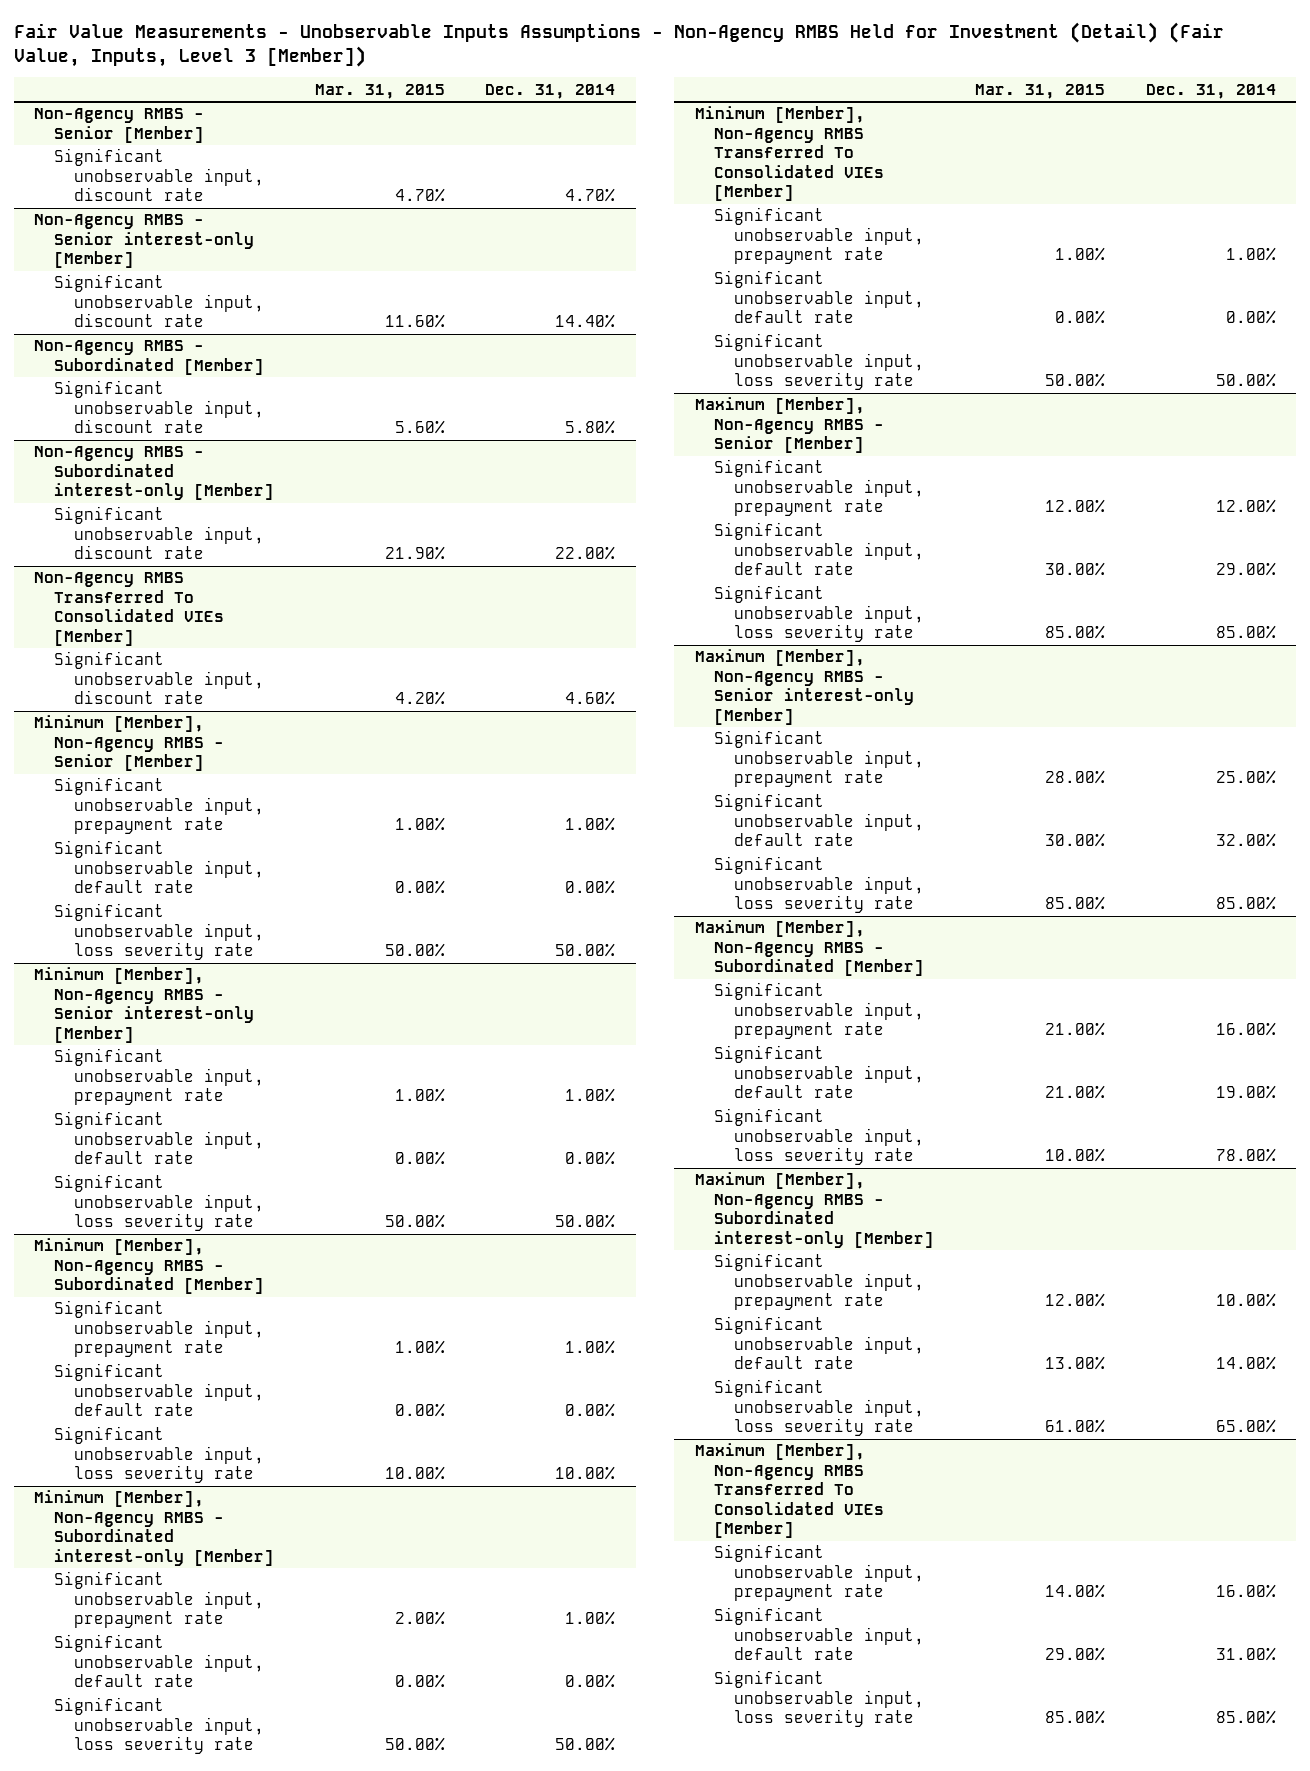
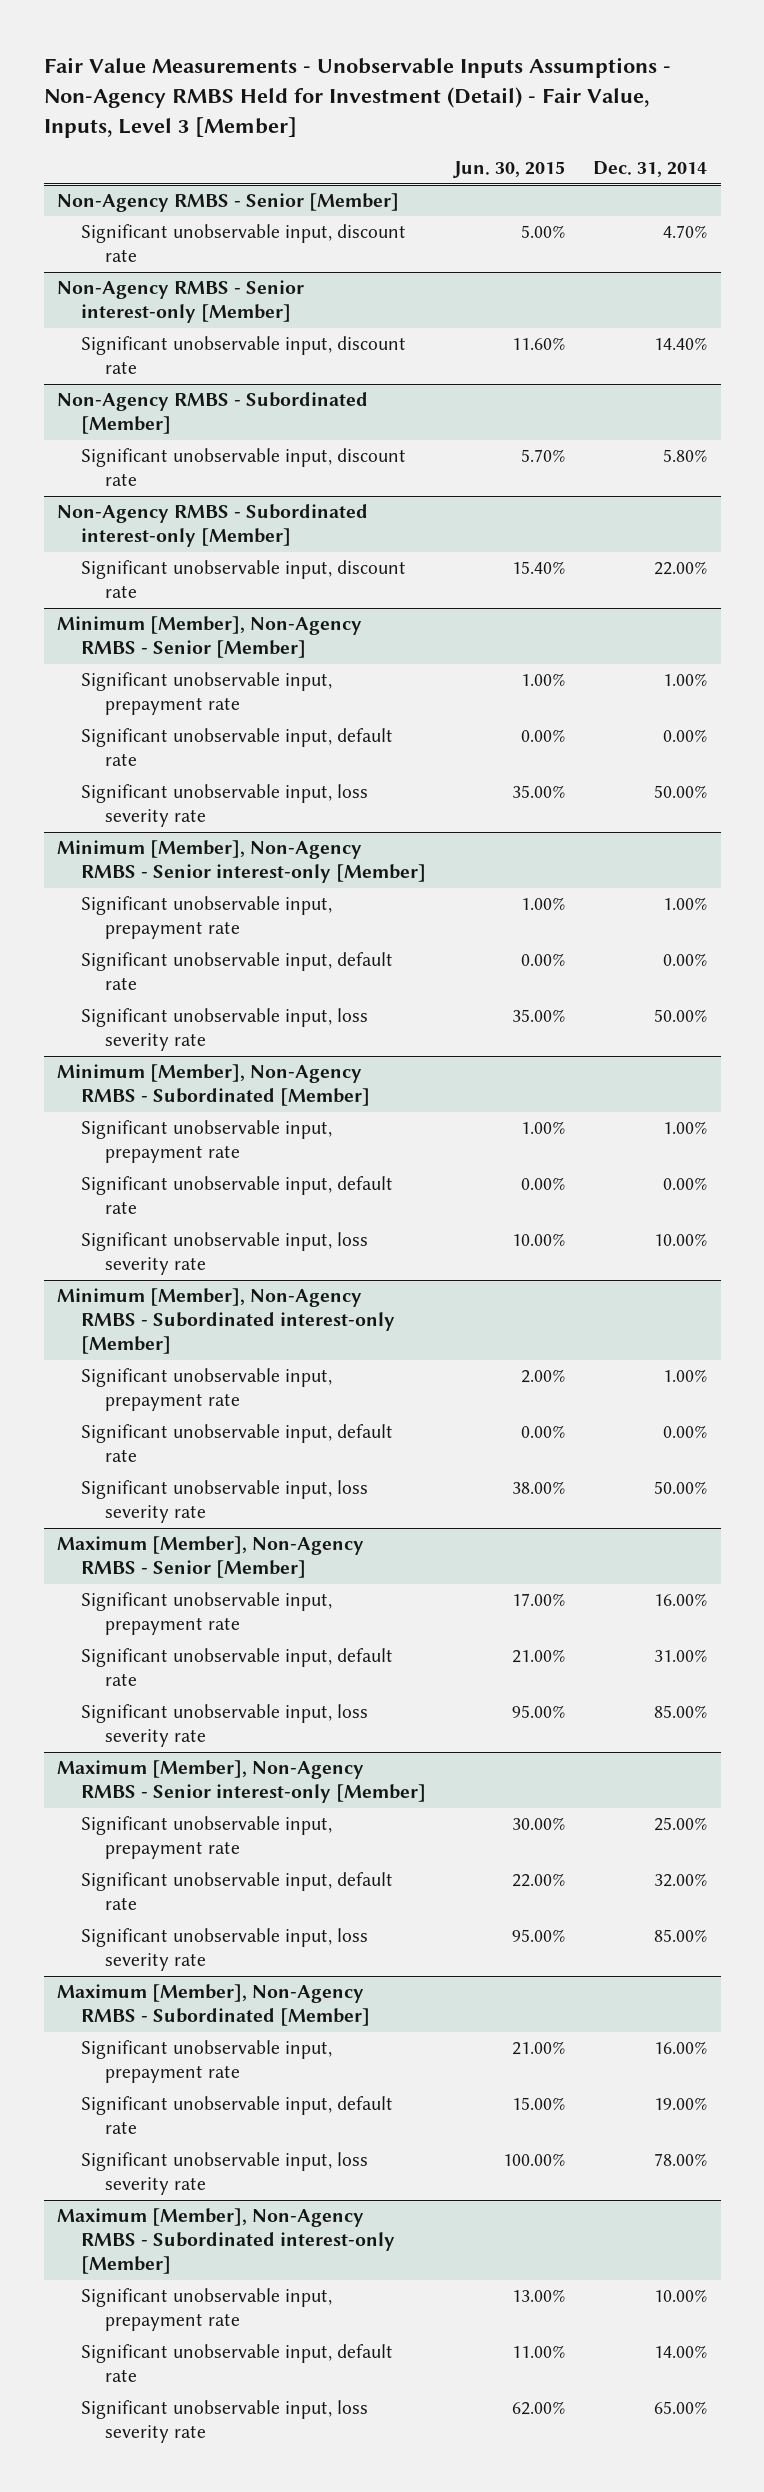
- Fair Value Measurements - Unobservable Inputs Assumptions - Non-Agency RMBS Held for Investment (Detail) (Fair Value, Inputs, Level 3 [Member])
+ Fair Value Measurements - Unobservable Inputs Assumptions - Non-Agency RMBS Held for Investment (Detail) - Fair Value, Inputs, Level 3 [Member]
- | Mar. 31, 2015 | Dec. 31, 2014
+ | Jun. 30, 2015 | Dec. 31, 2014
- Non-Agency RMBS Transferred To Consolidated VIEs [Member]
- Significant unobservable input, discount rate | 4.20% | 4.60%
- Minimum [Member], Non-Agency RMBS Transferred To Consolidated VIEs [Member]
- Significant unobservable input, prepayment rate | 1.00% | 1.00%
- Significant unobservable input, default rate | 0.00% | 0.00%
- Significant unobservable input, loss severity rate | 50.00% | 50.00%
@ Maximum [Member], Non-Agency RMBS - Senior [Member]
- Significant unobservable input, prepayment rate | 12.00% | 12.00%
- Significant unobservable input, default rate | 30.00% | 29.00%
+ Significant unobservable input, prepayment rate | 17.00% | 16.00%
+ Significant unobservable input, default rate | 21.00% | 31.00%
- Maximum [Member], Non-Agency RMBS Transferred To Consolidated VIEs [Member]
- Significant unobservable input, prepayment rate | 14.00% | 16.00%
- Significant unobservable input, default rate | 29.00% | 31.00%
- Significant unobservable input, loss severity rate | 85.00% | 85.00%

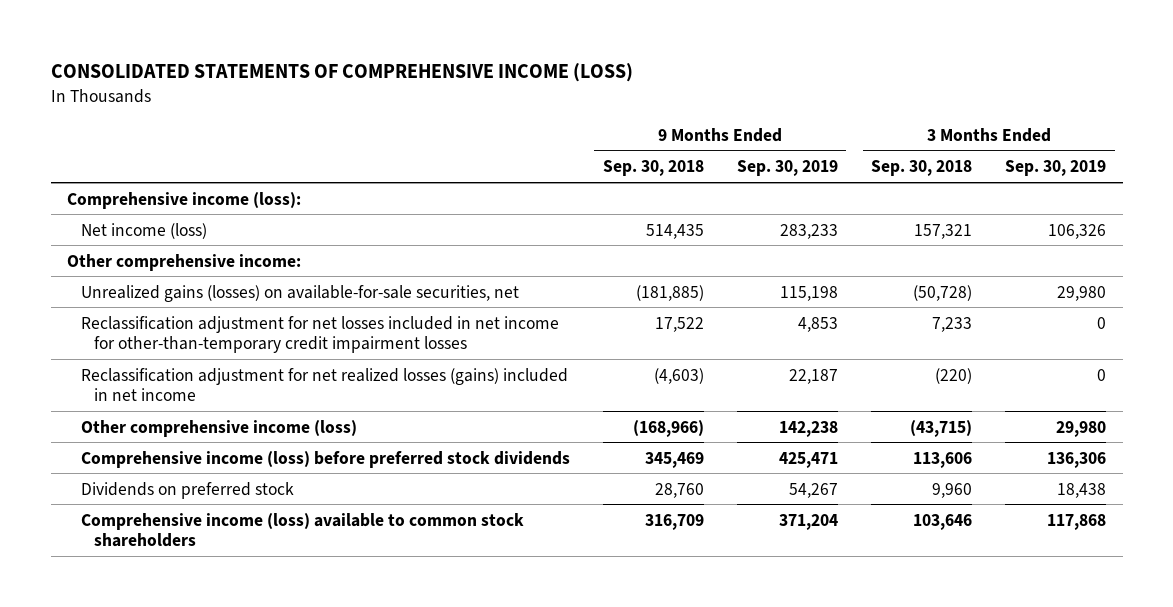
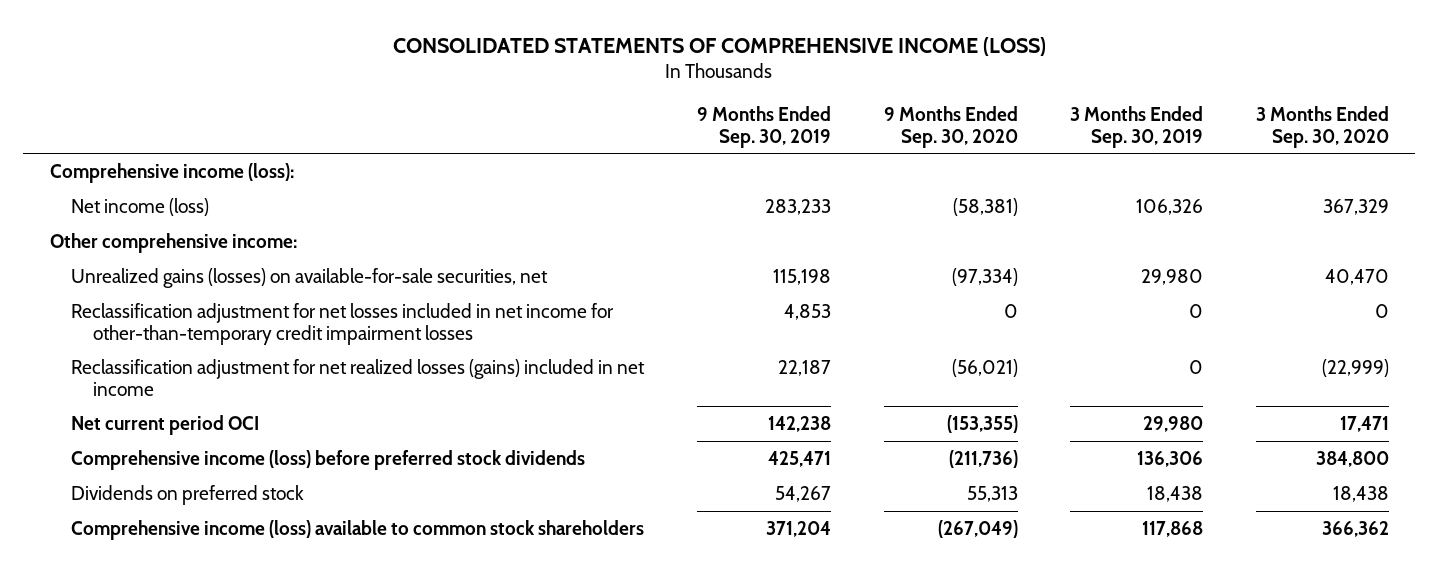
- | 9 Months Ended Sep. 30, 2018 | 9 Months Ended Sep. 30, 2019 | 3 Months Ended Sep. 30, 2018 | 3 Months Ended Sep. 30, 2019
+ | 9 Months Ended Sep. 30, 2019 | 9 Months Ended Sep. 30, 2020 | 3 Months Ended Sep. 30, 2019 | 3 Months Ended Sep. 30, 2020
- Other comprehensive income (loss) | (168,966) | 142,238 | (43,715) | 29,980
+ Net current period OCI | 142,238 | (153,355) | 29,980 | 17,471

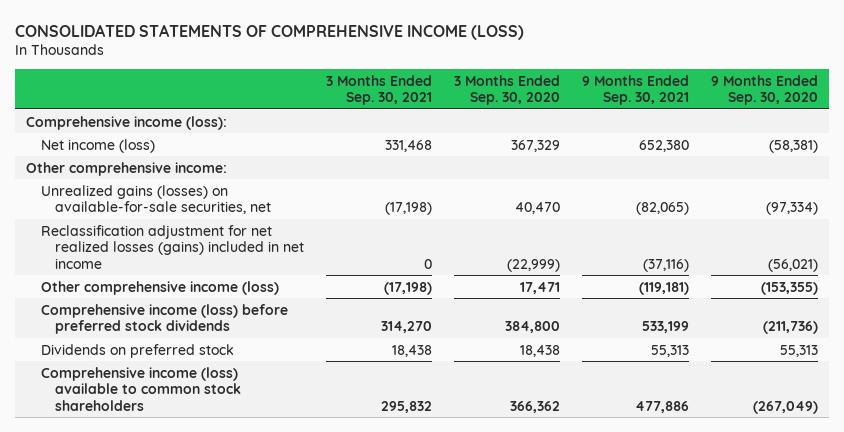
- | 9 Months Ended Sep. 30, 2019 | 9 Months Ended Sep. 30, 2020 | 3 Months Ended Sep. 30, 2019 | 3 Months Ended Sep. 30, 2020
+ | 3 Months Ended Sep. 30, 2021 | 3 Months Ended Sep. 30, 2020 | 9 Months Ended Sep. 30, 2021 | 9 Months Ended Sep. 30, 2020
- Reclassification adjustment for net losses included in net income for other-than-temporary credit impairment losses | 4,853 | 0 | 0 | 0
- Net current period OCI | 142,238 | (153,355) | 29,980 | 17,471
+ Other comprehensive income (loss) | (17,198) | 17,471 | (119,181) | (153,355)

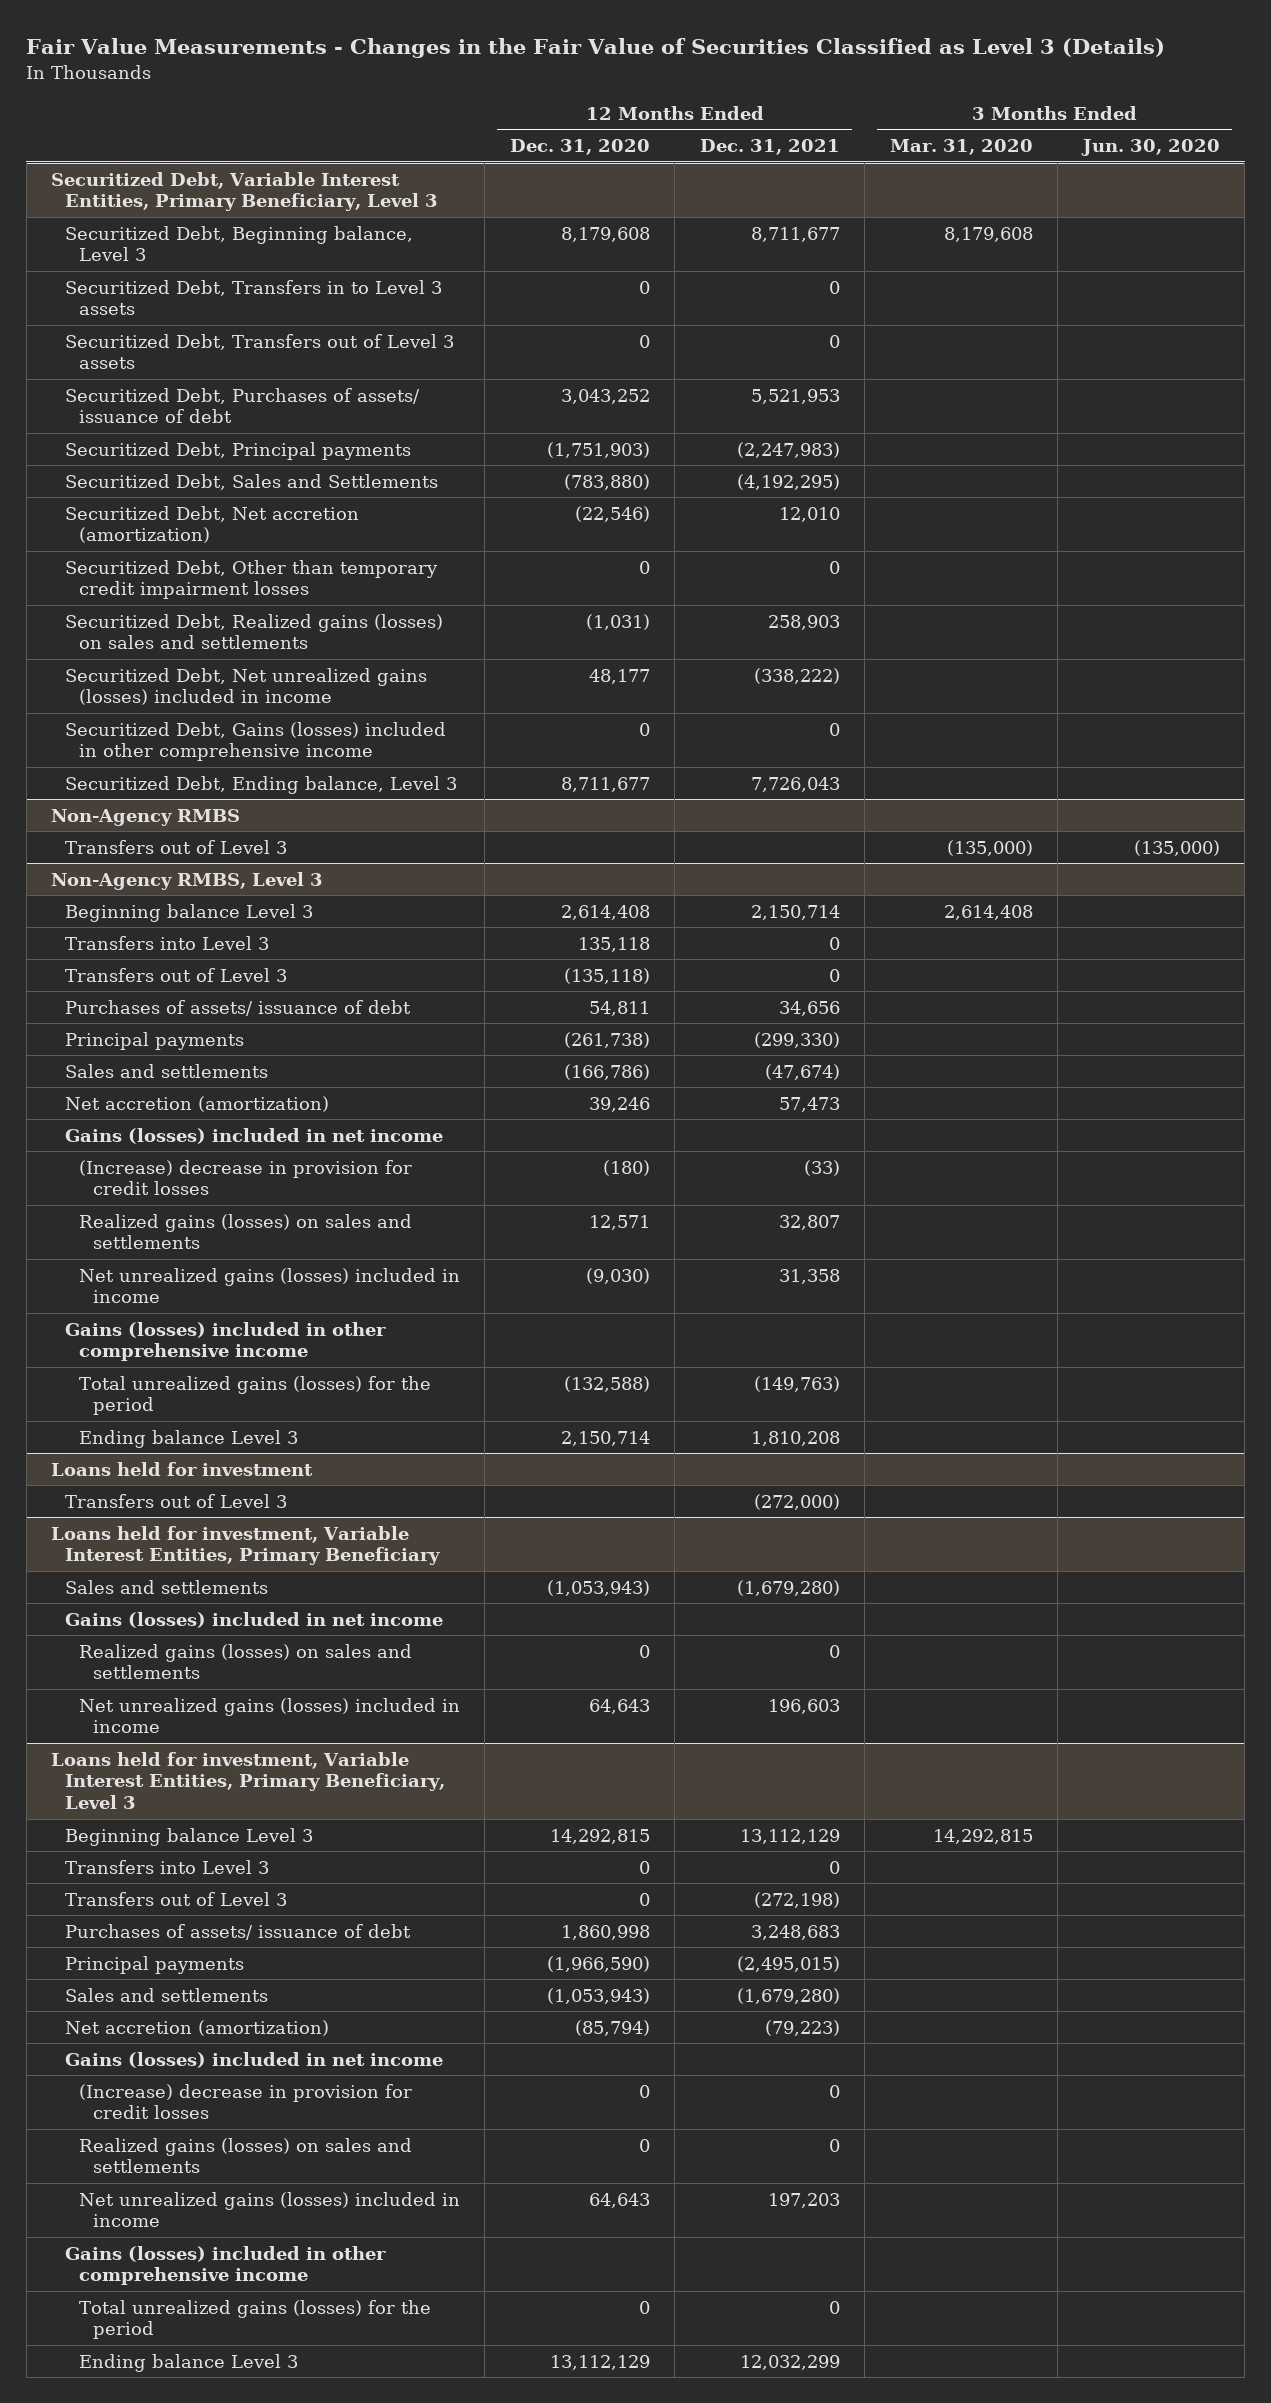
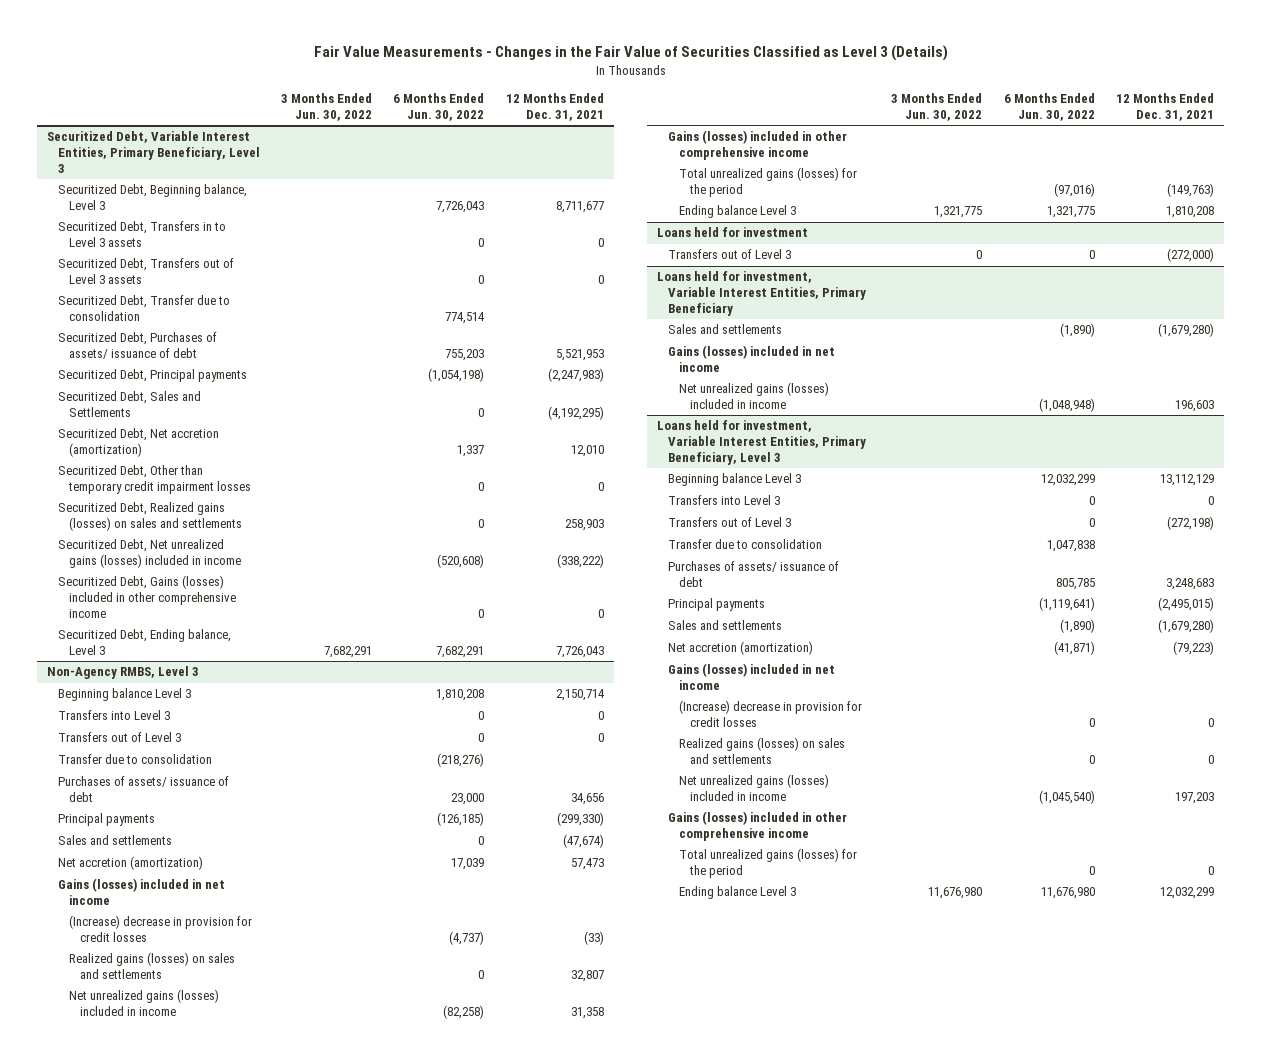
- | 12 Months Ended Dec. 31, 2020 | 12 Months Ended Dec. 31, 2021 | 3 Months Ended Mar. 31, 2020 | 3 Months Ended Jun. 30, 2020
+ | 3 Months Ended Jun. 30, 2022 | 6 Months Ended Jun. 30, 2022 | 12 Months Ended Dec. 31, 2021
@ Securitized Debt, Variable Interest Entities, Primary Beneficiary, Level 3
+ Securitized Debt, Transfer due to consolidation | | 774,514 |
- Non-Agency RMBS
- Transfers out of Level 3 | | | (135,000) | (135,000)
@ Non-Agency RMBS, Level 3
+ Transfer due to consolidation | | (218,276) |
@ Loans held for investment, Variable Interest Entities, Primary Beneficiary
- Realized gains (losses) on sales and settlements | 0 | 0 | |
@ Loans held for investment, Variable Interest Entities, Primary Beneficiary, Level 3
+ Transfer due to consolidation | | 1,047,838 |

